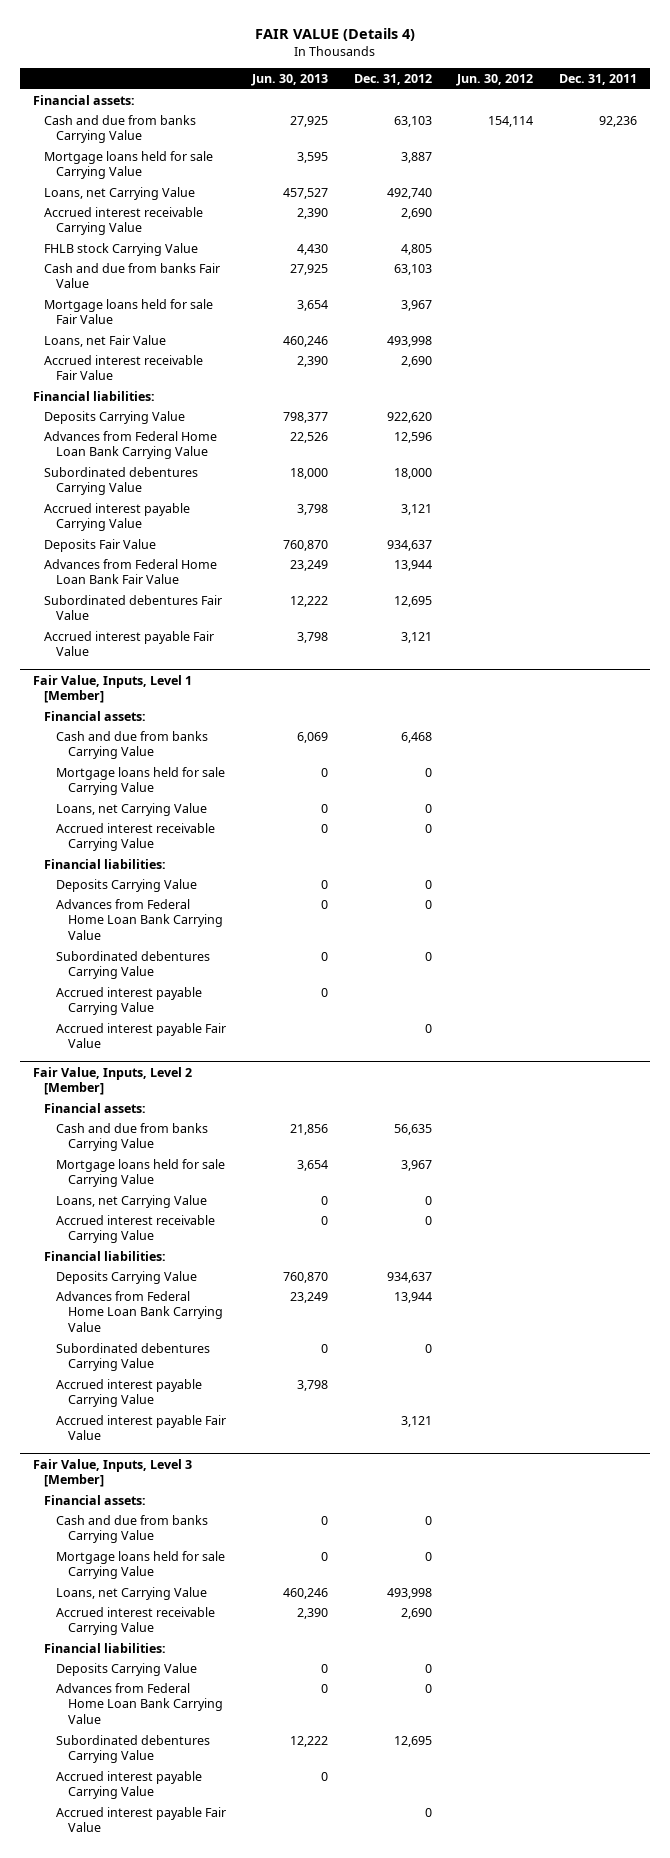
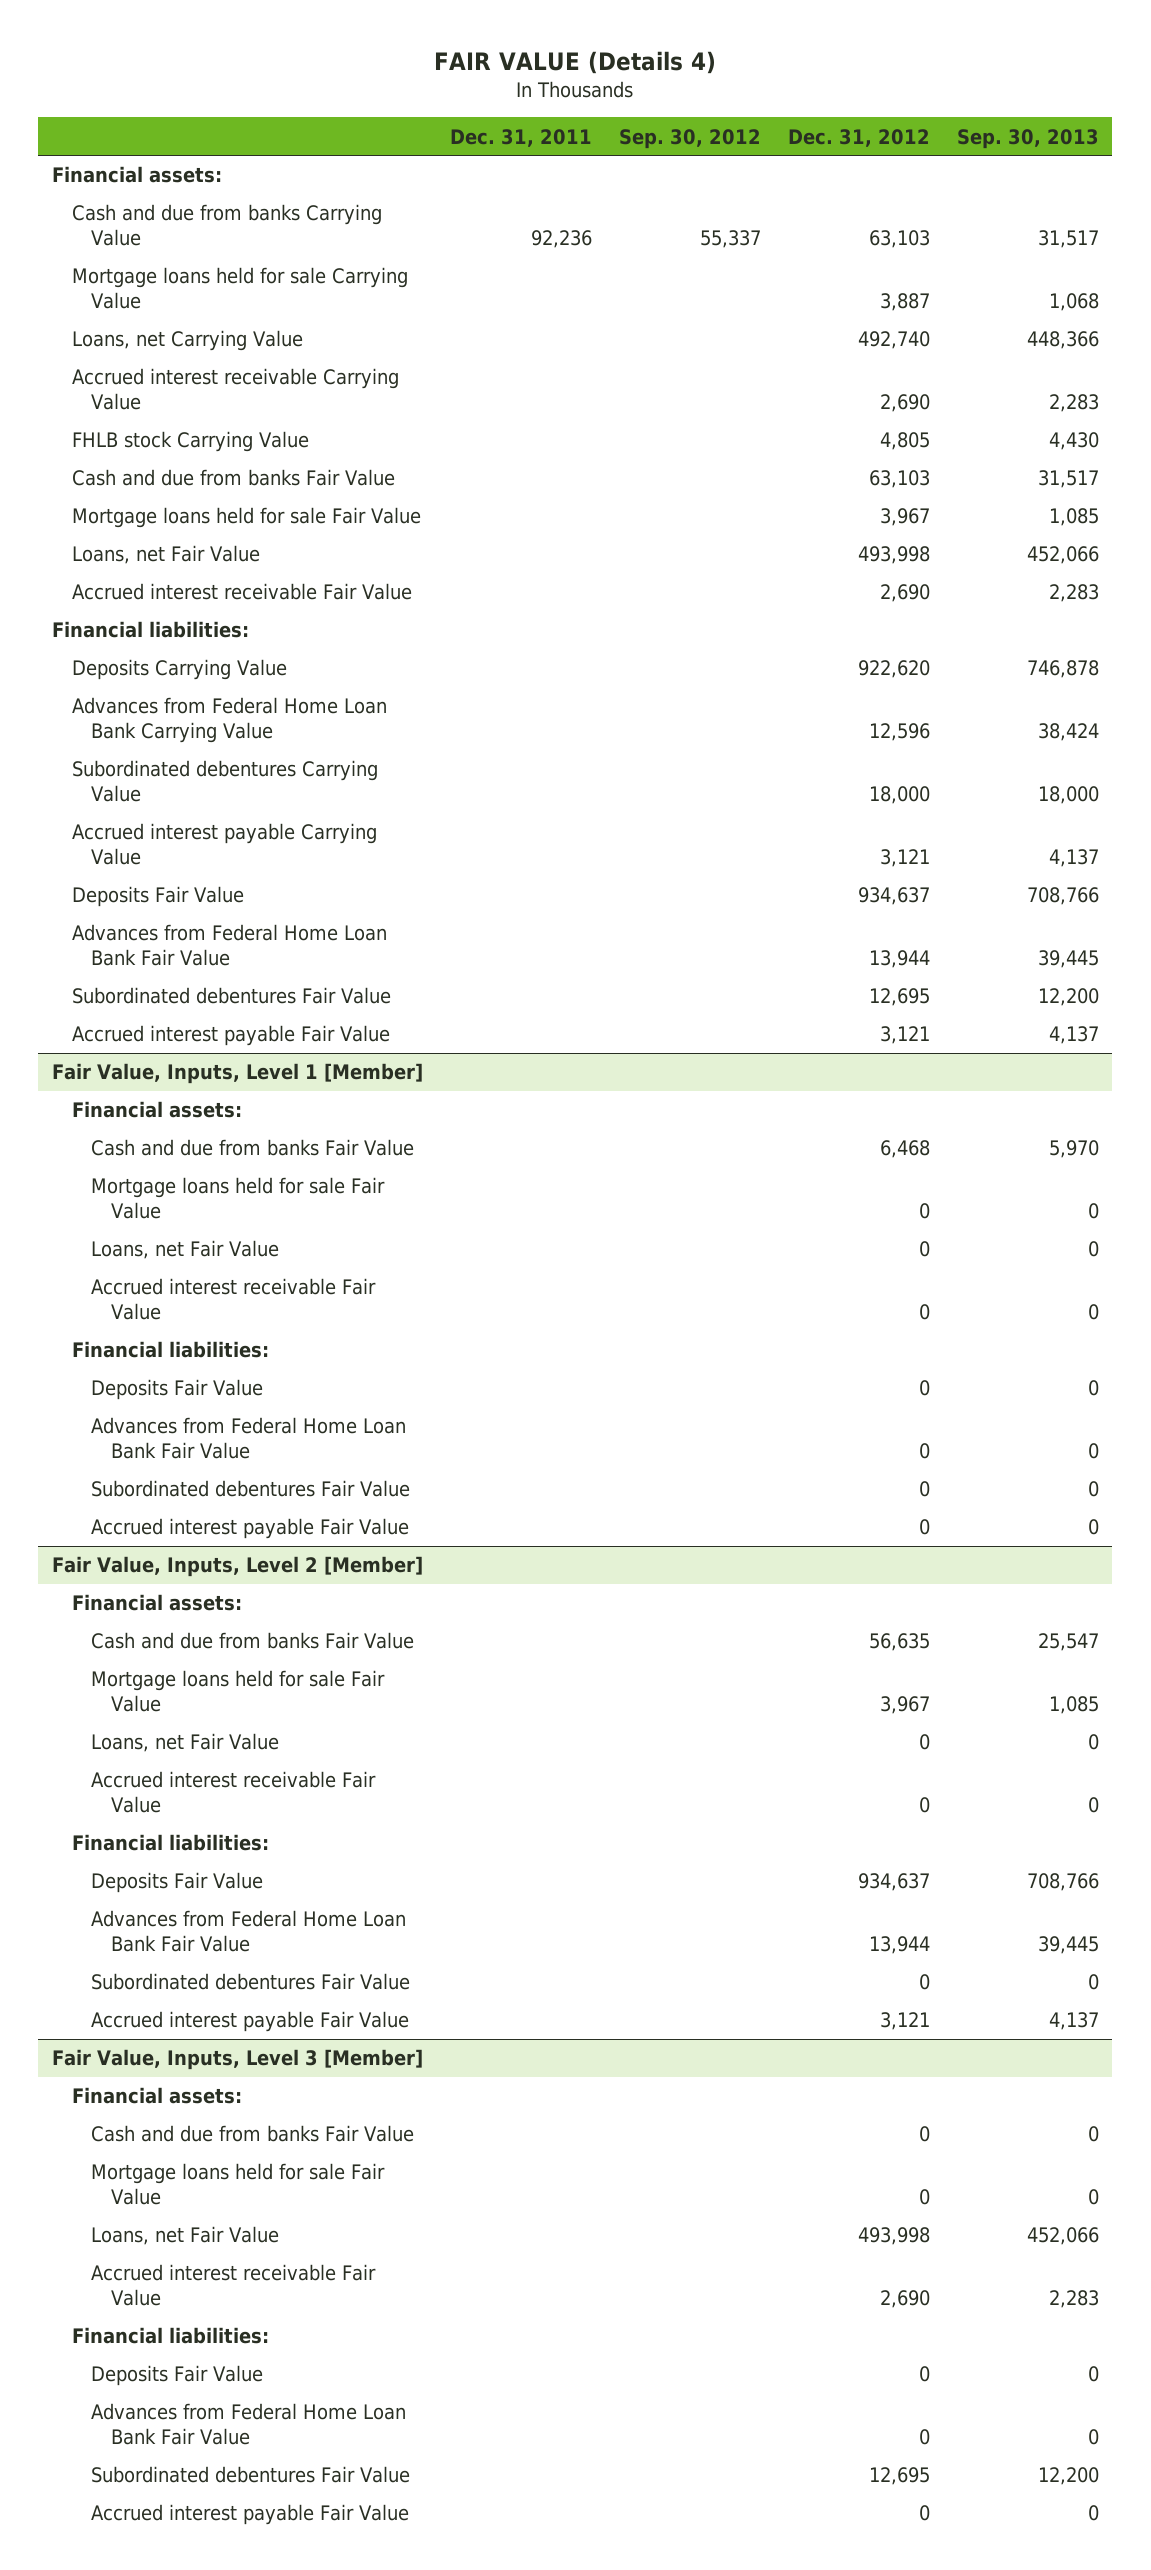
- | Jun. 30, 2013 | Dec. 31, 2012 | Jun. 30, 2012 | Dec. 31, 2011
+ | Dec. 31, 2011 | Sep. 30, 2012 | Dec. 31, 2012 | Sep. 30, 2013
@ Fair Value, Inputs, Level 1 [Member]
- Cash and due from banks Carrying Value | 6,069 | 6,468 | |
- Mortgage loans held for sale Carrying Value | 0 | 0 | |
- Loans, net Carrying Value | 0 | 0 | |
- Accrued interest receivable Carrying Value | 0 | 0 | |
+ Cash and due from banks Fair Value | | | 6,468 | 5,970
+ Mortgage loans held for sale Fair Value | | | 0 | 0
+ Loans, net Fair Value | | | 0 | 0
+ Accrued interest receivable Fair Value | | | 0 | 0
- Deposits Carrying Value | 0 | 0 | |
- Advances from Federal Home Loan Bank Carrying Value | 0 | 0 | |
- Subordinated debentures Carrying Value | 0 | 0 | |
- Accrued interest payable Carrying Value | 0 | | |
+ Deposits Fair Value | | | 0 | 0
+ Advances from Federal Home Loan Bank Fair Value | | | 0 | 0
+ Subordinated debentures Fair Value | | | 0 | 0
@ Fair Value, Inputs, Level 2 [Member]
- Cash and due from banks Carrying Value | 21,856 | 56,635 | |
- Mortgage loans held for sale Carrying Value | 3,654 | 3,967 | |
- Loans, net Carrying Value | 0 | 0 | |
- Accrued interest receivable Carrying Value | 0 | 0 | |
+ Cash and due from banks Fair Value | | | 56,635 | 25,547
+ Mortgage loans held for sale Fair Value | | | 3,967 | 1,085
+ Loans, net Fair Value | | | 0 | 0
+ Accrued interest receivable Fair Value | | | 0 | 0
- Deposits Carrying Value | 760,870 | 934,637 | |
- Advances from Federal Home Loan Bank Carrying Value | 23,249 | 13,944 | |
- Subordinated debentures Carrying Value | 0 | 0 | |
- Accrued interest payable Carrying Value | 3,798 | | |
+ Deposits Fair Value | | | 934,637 | 708,766
+ Advances from Federal Home Loan Bank Fair Value | | | 13,944 | 39,445
+ Subordinated debentures Fair Value | | | 0 | 0
@ Fair Value, Inputs, Level 3 [Member]
- Cash and due from banks Carrying Value | 0 | 0 | |
- Mortgage loans held for sale Carrying Value | 0 | 0 | |
- Loans, net Carrying Value | 460,246 | 493,998 | |
- Accrued interest receivable Carrying Value | 2,390 | 2,690 | |
+ Cash and due from banks Fair Value | | | 0 | 0
+ Mortgage loans held for sale Fair Value | | | 0 | 0
+ Loans, net Fair Value | | | 493,998 | 452,066
+ Accrued interest receivable Fair Value | | | 2,690 | 2,283
- Deposits Carrying Value | 0 | 0 | |
- Advances from Federal Home Loan Bank Carrying Value | 0 | 0 | |
- Subordinated debentures Carrying Value | 12,222 | 12,695 | |
- Accrued interest payable Carrying Value | 0 | | |
+ Deposits Fair Value | | | 0 | 0
+ Advances from Federal Home Loan Bank Fair Value | | | 0 | 0
+ Subordinated debentures Fair Value | | | 12,695 | 12,200

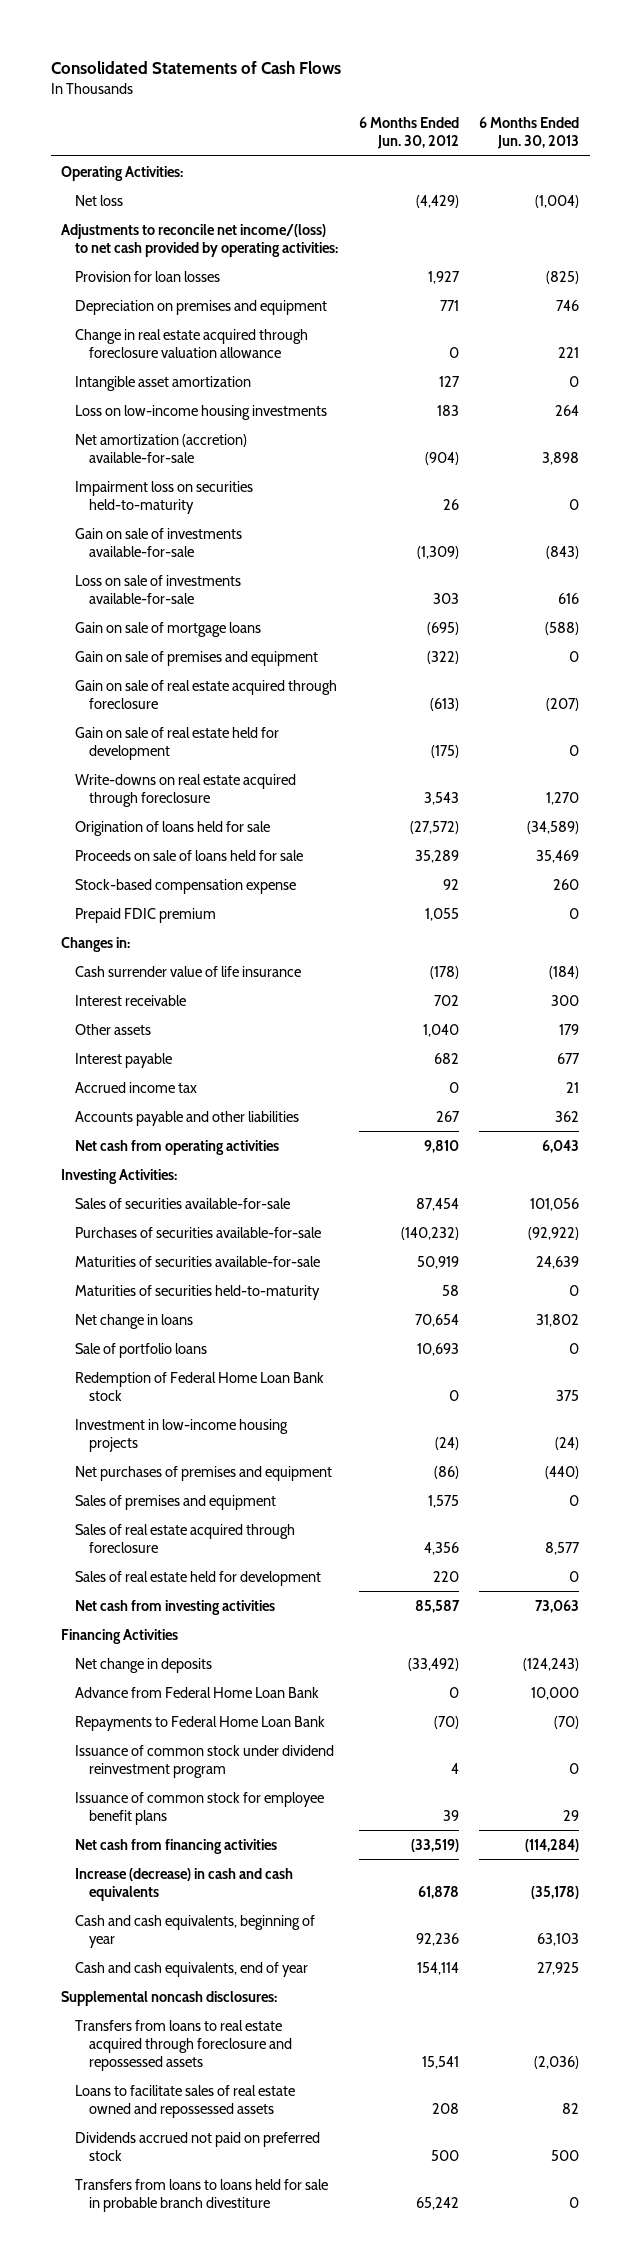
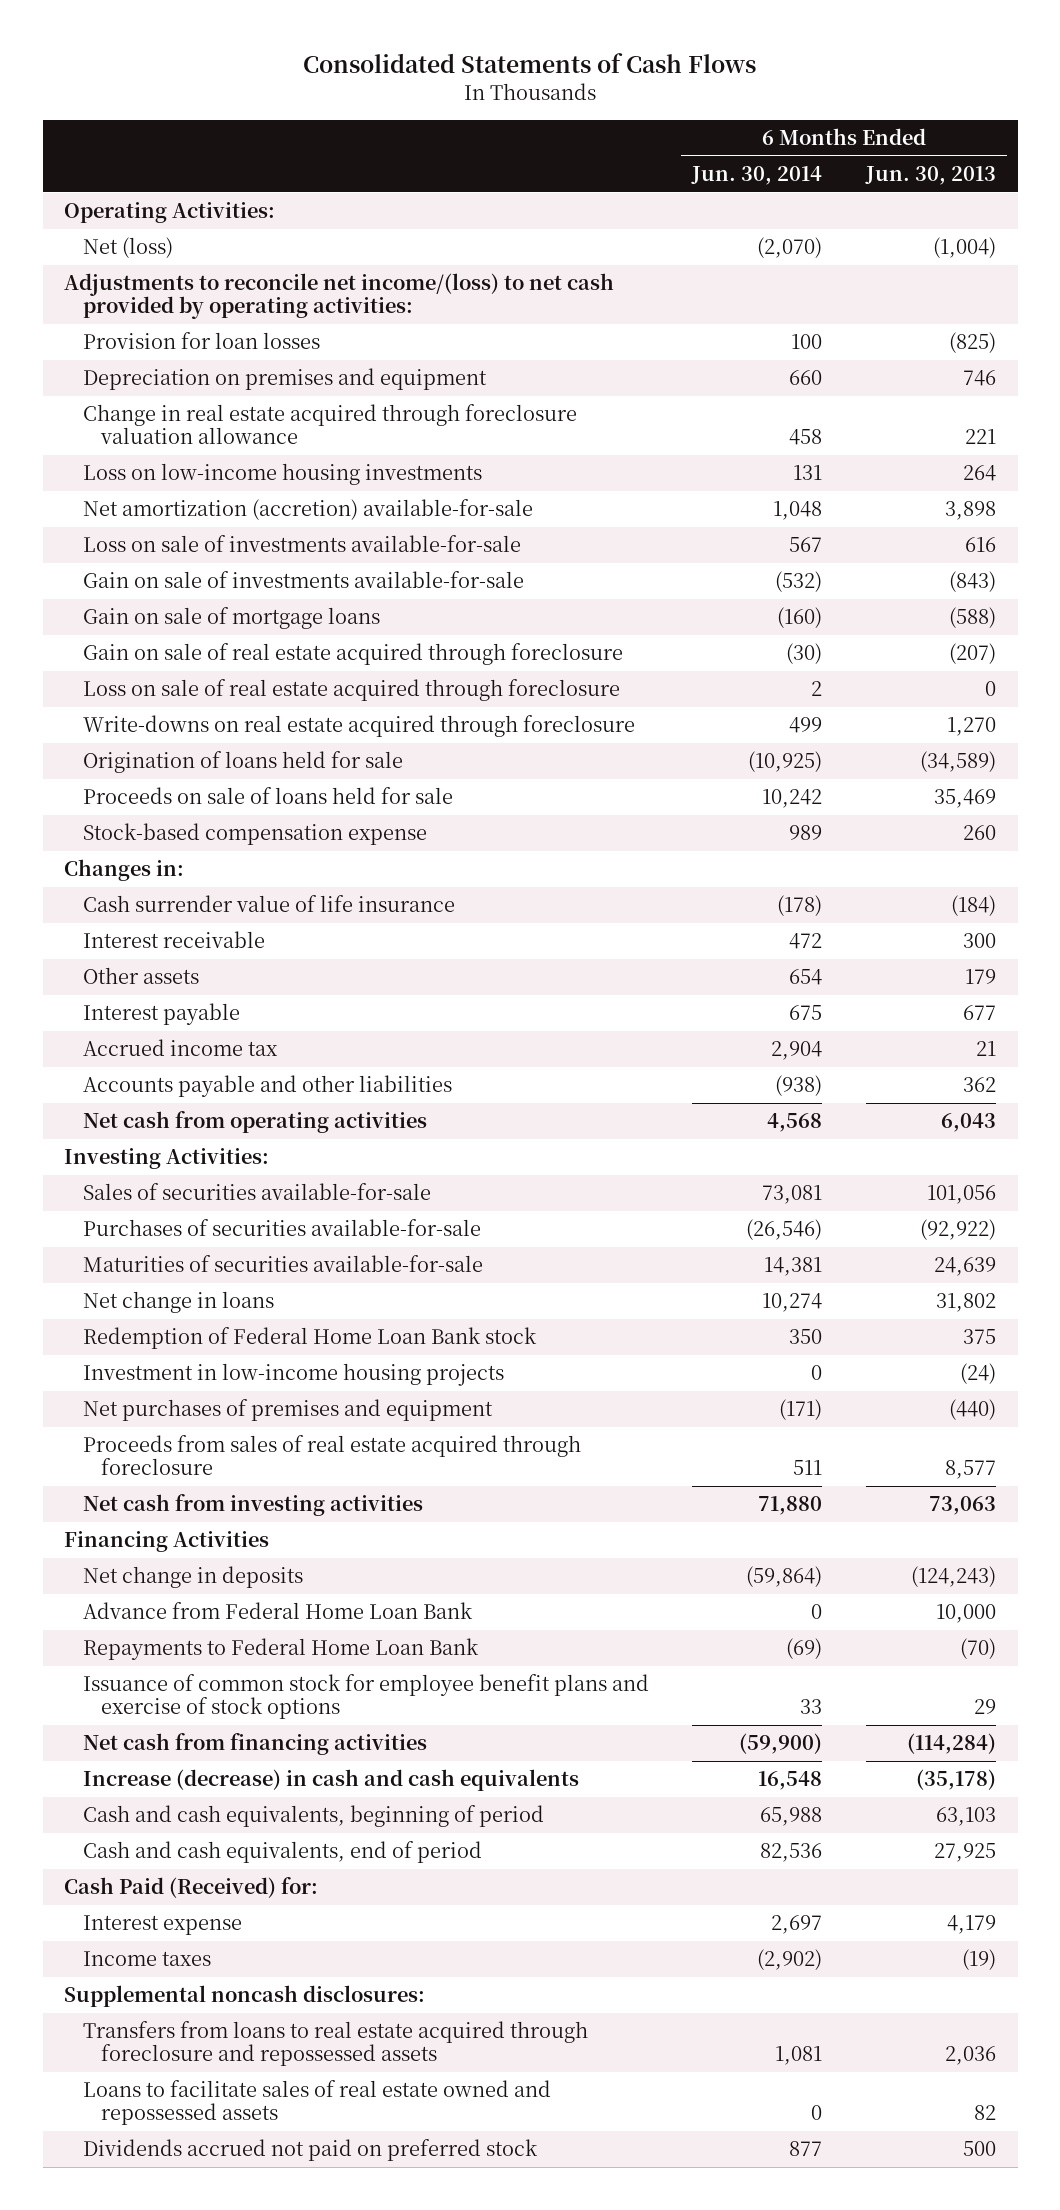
- | 6 Months Ended Jun. 30, 2012 | 6 Months Ended Jun. 30, 2013
+ | 6 Months Ended Jun. 30, 2014 | 6 Months Ended Jun. 30, 2013
- Net loss | (4,429) | (1,004)
+ Net (loss) | (2,070) | (1,004)
- Intangible asset amortization | 127 | 0
- Impairment loss on securities held-to-maturity | 26 | 0
moved down: Gain on sale of investments available-for-sale | (532) | (843)
- Gain on sale of premises and equipment | (322) | 0
- Gain on sale of real estate held for development | (175) | 0
+ Loss on sale of real estate acquired through foreclosure | 2 | 0
- Prepaid FDIC premium | 1,055 | 0
- Maturities of securities held-to-maturity | 58 | 0
- Sale of portfolio loans | 10,693 | 0
- Sales of premises and equipment | 1,575 | 0
- Sales of real estate acquired through foreclosure | 4,356 | 8,577
- Sales of real estate held for development | 220 | 0
+ Proceeds from sales of real estate acquired through foreclosure | 511 | 8,577
- Issuance of common stock under dividend reinvestment program | 4 | 0
- Issuance of common stock for employee benefit plans | 39 | 29
+ Issuance of common stock for employee benefit plans and exercise of stock options | 33 | 29
- Cash and cash equivalents, beginning of year | 92,236 | 63,103
- Cash and cash equivalents, end of year | 154,114 | 27,925
+ Cash and cash equivalents, beginning of period | 65,988 | 63,103
+ Cash and cash equivalents, end of period | 82,536 | 27,925
+ Cash Paid (Received) for:
+ Interest expense | 2,697 | 4,179
+ Income taxes | (2,902) | (19)
- Transfers from loans to real estate acquired through foreclosure and repossessed assets | 15,541 | (2,036)
+ Transfers from loans to real estate acquired through foreclosure and repossessed assets | 1,081 | 2,036
- Transfers from loans to loans held for sale in probable branch divestiture | 65,242 | 0

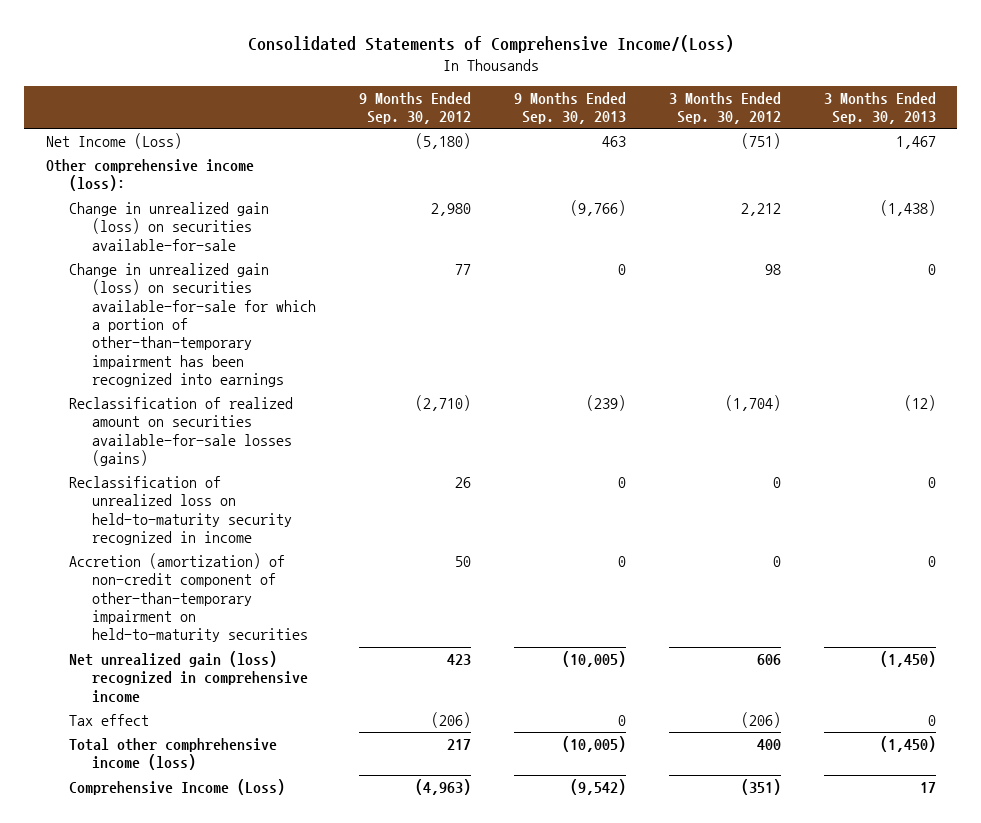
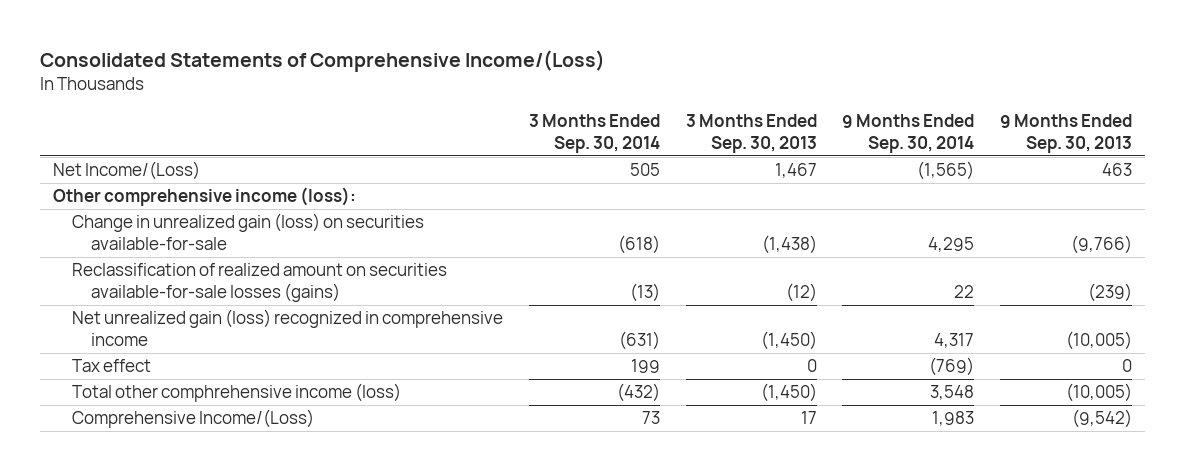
- | 9 Months Ended Sep. 30, 2012 | 9 Months Ended Sep. 30, 2013 | 3 Months Ended Sep. 30, 2012 | 3 Months Ended Sep. 30, 2013
+ | 3 Months Ended Sep. 30, 2014 | 3 Months Ended Sep. 30, 2013 | 9 Months Ended Sep. 30, 2014 | 9 Months Ended Sep. 30, 2013
- Net Income (Loss) | (5,180) | 463 | (751) | 1,467
+ Net Income/(Loss) | 505 | 1,467 | (1,565) | 463
- Change in unrealized gain (loss) on securities available-for-sale for which a portion of other-than-temporary impairment has been recognized into earnings | 77 | 0 | 98 | 0
- Reclassification of unrealized loss on held-to-maturity security recognized in income | 26 | 0 | 0 | 0
- Accretion (amortization) of non-credit component of other-than-temporary impairment on held-to-maturity securities | 50 | 0 | 0 | 0
- Comprehensive Income (Loss) | (4,963) | (9,542) | (351) | 17
+ Comprehensive Income/(Loss) | 73 | 17 | 1,983 | (9,542)

